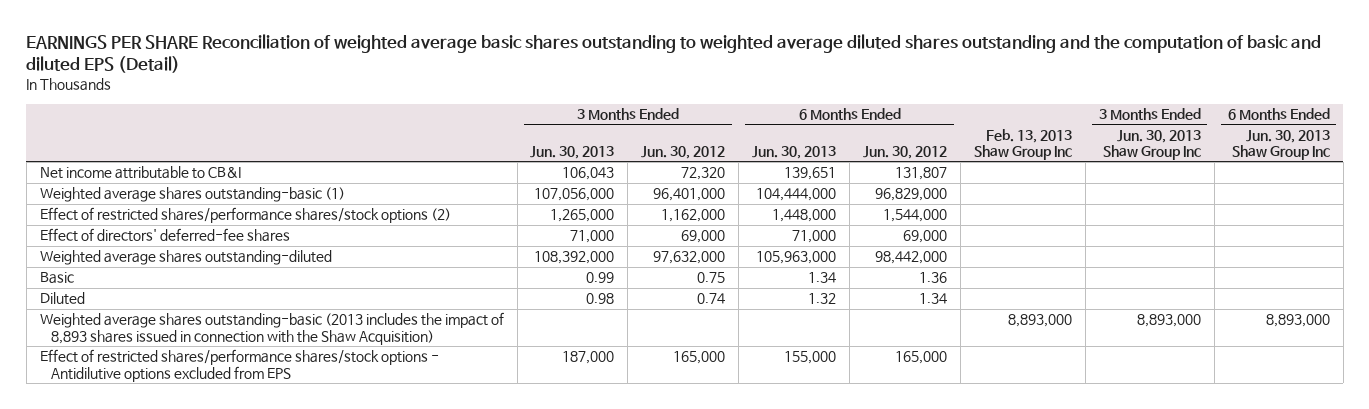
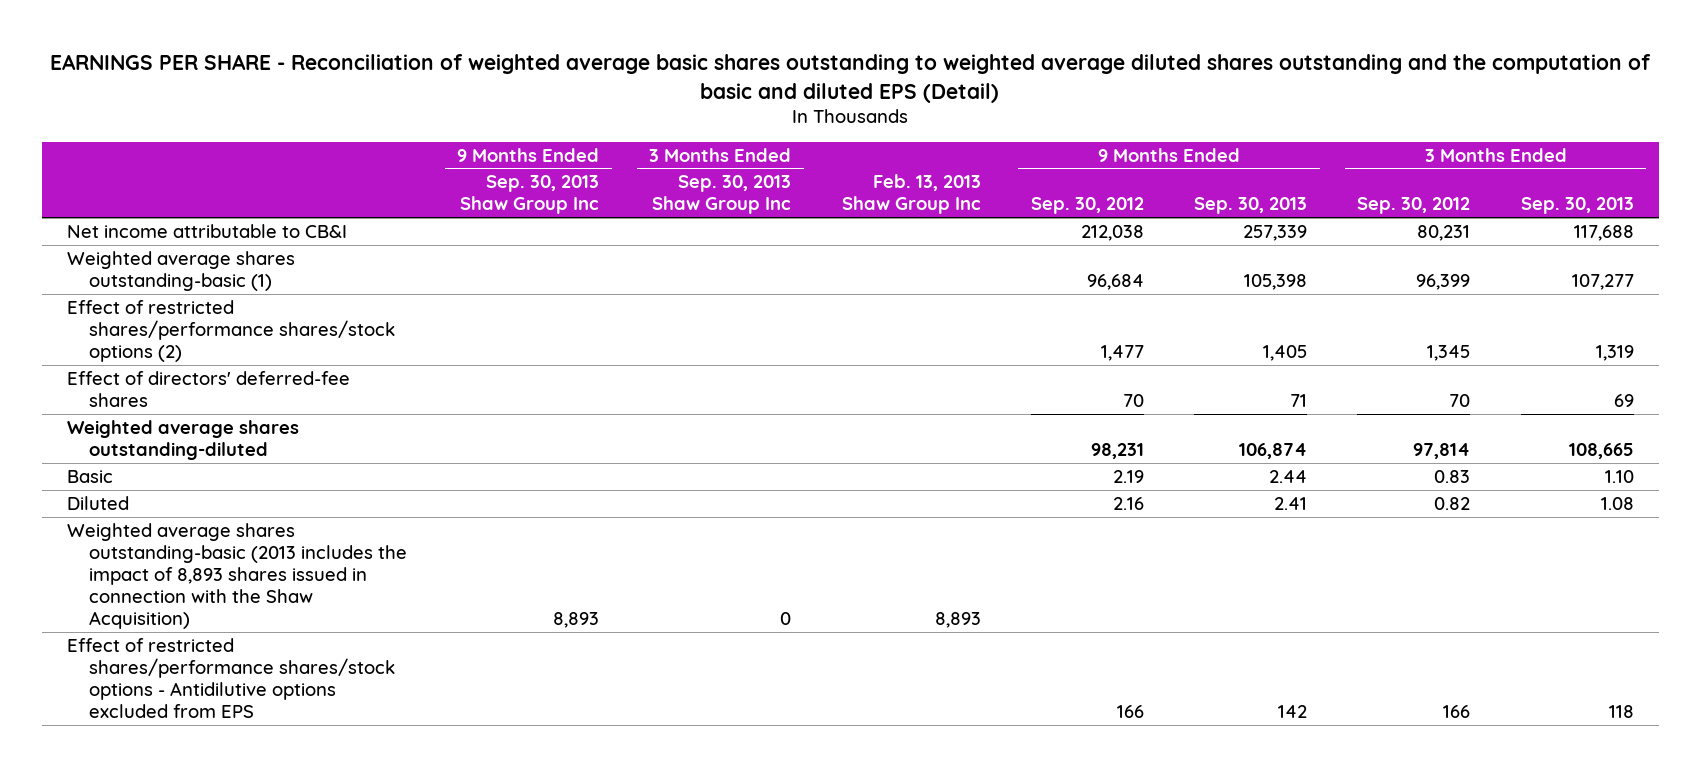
- EARNINGS PER SHARE Reconciliation of weighted average basic shares outstanding to weighted average diluted shares outstanding and the computation of basic and diluted EPS (Detail)
+ EARNINGS PER SHARE - Reconciliation of weighted average basic shares outstanding to weighted average diluted shares outstanding and the computation of basic and diluted EPS (Detail)
- | 3 Months Ended Jun. 30, 2013 | 3 Months Ended Jun. 30, 2012 | 6 Months Ended Jun. 30, 2013 | 6 Months Ended Jun. 30, 2012 | Feb. 13, 2013 Shaw Group Inc | 3 Months Ended Jun. 30, 2013 Shaw Group Inc | 6 Months Ended Jun. 30, 2013 Shaw Group Inc
+ | 9 Months Ended Sep. 30, 2013 Shaw Group Inc | 3 Months Ended Sep. 30, 2013 Shaw Group Inc | Feb. 13, 2013 Shaw Group Inc | 9 Months Ended Sep. 30, 2012 | 9 Months Ended Sep. 30, 2013 | 3 Months Ended Sep. 30, 2012 | 3 Months Ended Sep. 30, 2013
- Weighted average shares outstanding-basic (2013 includes the impact of 8,893 shares issued in connection with the Shaw Acquisition) | | | | | 8,893,000 | 8,893,000 | 8,893,000
+ Weighted average shares outstanding-basic (2013 includes the impact of 8,893 shares issued in connection with the Shaw Acquisition) | 8,893 | 0 | 8,893 | | | |

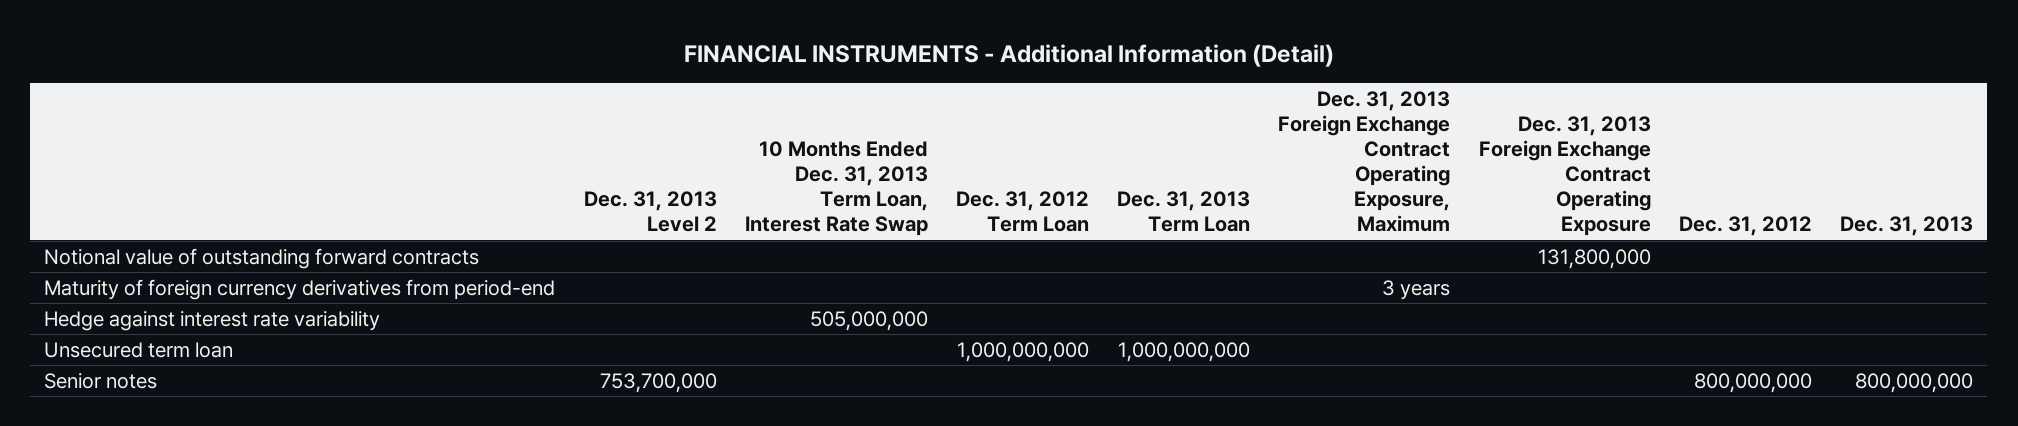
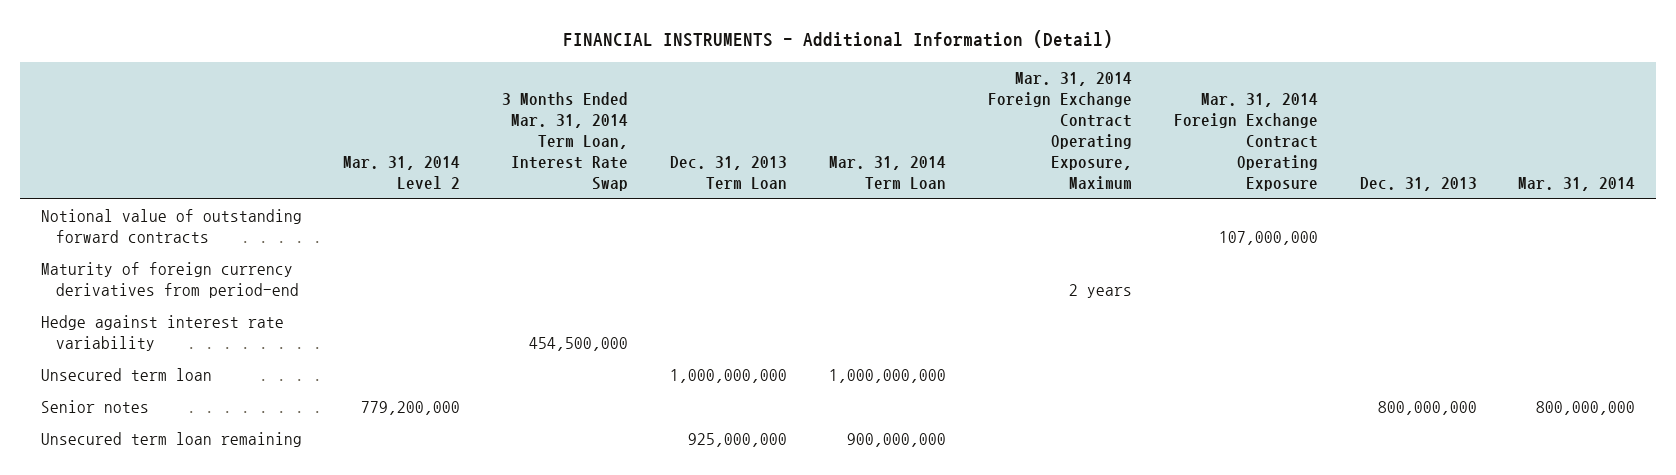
- | Dec. 31, 2013 Level 2 | 10 Months Ended Dec. 31, 2013 Term Loan, Interest Rate Swap | Dec. 31, 2012 Term Loan | Dec. 31, 2013 Term Loan | Dec. 31, 2013 Foreign Exchange Contract Operating Exposure, Maximum | Dec. 31, 2013 Foreign Exchange Contract Operating Exposure | Dec. 31, 2012 | Dec. 31, 2013
+ | Mar. 31, 2014 Level 2 | 3 Months Ended Mar. 31, 2014 Term Loan, Interest Rate Swap | Dec. 31, 2013 Term Loan | Mar. 31, 2014 Term Loan | Mar. 31, 2014 Foreign Exchange Contract Operating Exposure, Maximum | Mar. 31, 2014 Foreign Exchange Contract Operating Exposure | Dec. 31, 2013 | Mar. 31, 2014
+ Unsecured term loan remaining | | | 925,000,000 | 900,000,000 | | | |

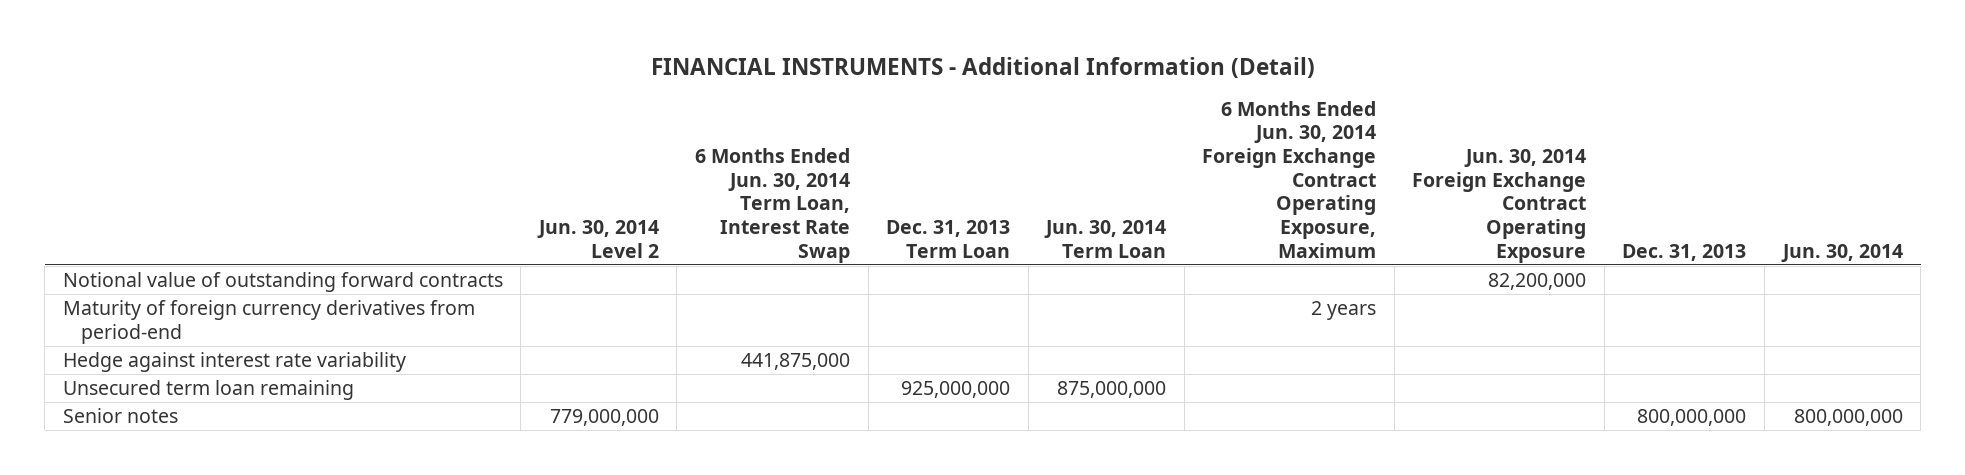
- | Mar. 31, 2014 Level 2 | 3 Months Ended Mar. 31, 2014 Term Loan, Interest Rate Swap | Dec. 31, 2013 Term Loan | Mar. 31, 2014 Term Loan | Mar. 31, 2014 Foreign Exchange Contract Operating Exposure, Maximum | Mar. 31, 2014 Foreign Exchange Contract Operating Exposure | Dec. 31, 2013 | Mar. 31, 2014
+ | Jun. 30, 2014 Level 2 | 6 Months Ended Jun. 30, 2014 Term Loan, Interest Rate Swap | Dec. 31, 2013 Term Loan | Jun. 30, 2014 Term Loan | 6 Months Ended Jun. 30, 2014 Foreign Exchange Contract Operating Exposure, Maximum | Jun. 30, 2014 Foreign Exchange Contract Operating Exposure | Dec. 31, 2013 | Jun. 30, 2014
- Unsecured term loan | | | 1,000,000,000 | 1,000,000,000 | | | |
moved down: Senior notes | 779,000,000 | | | | | | 800,000,000 | 800,000,000

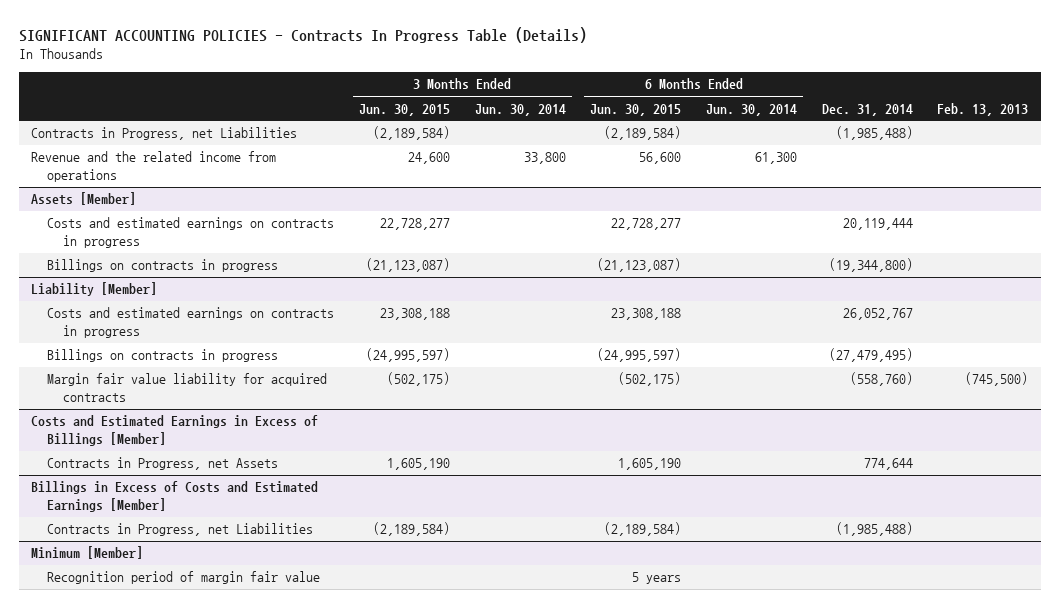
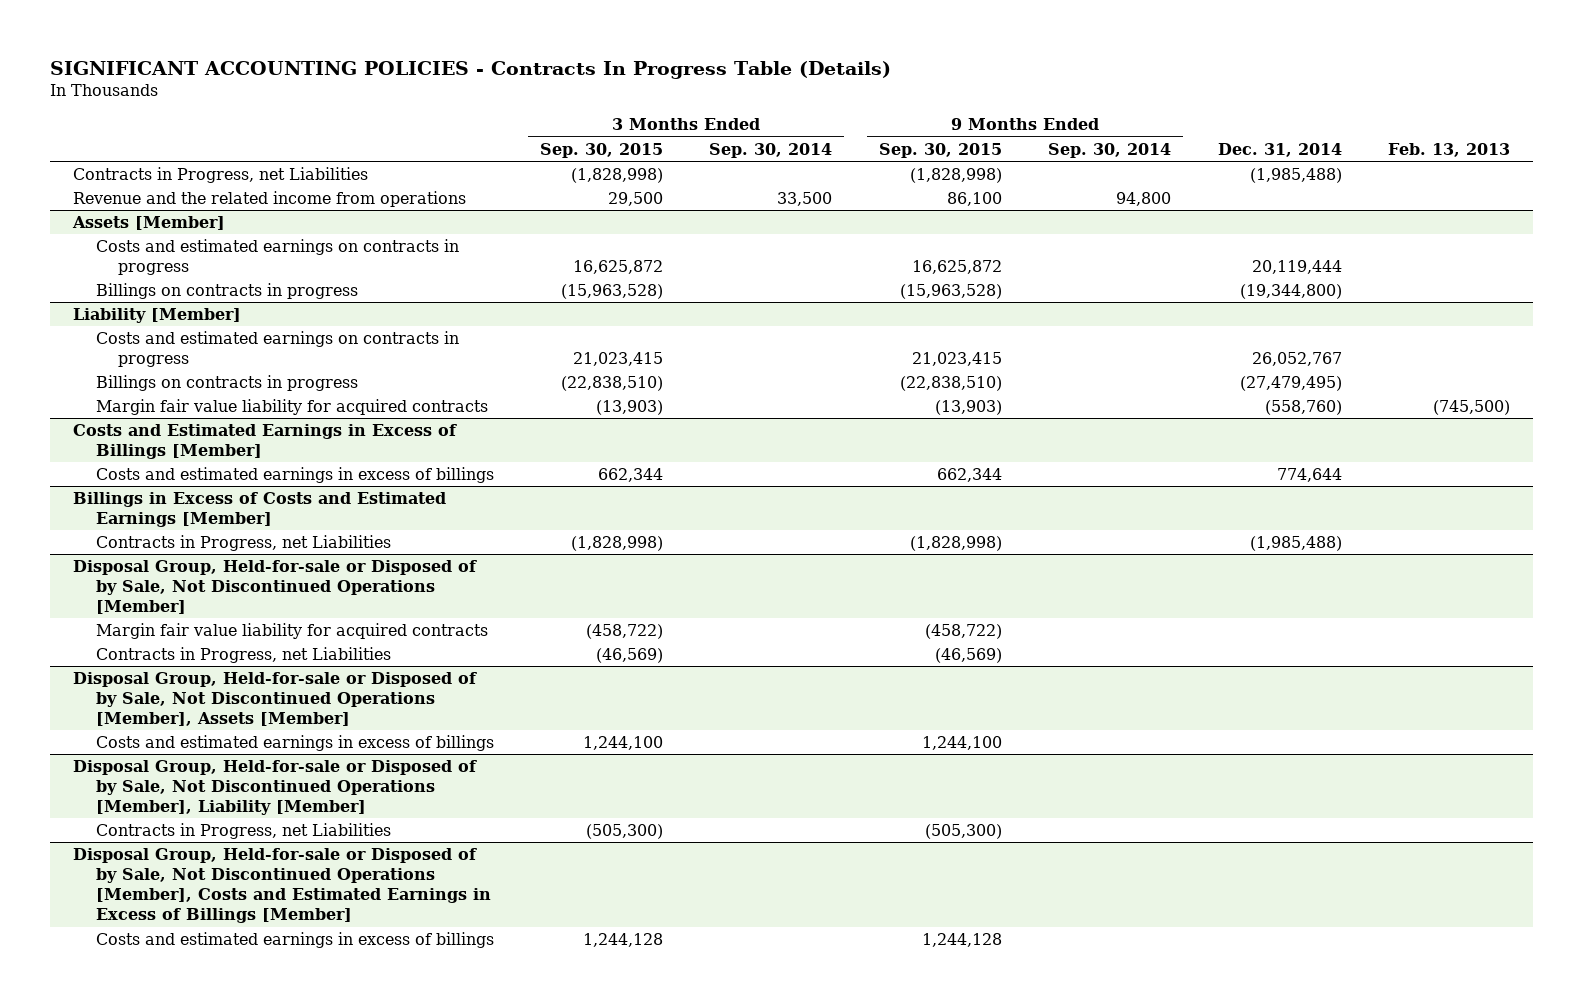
- | 3 Months Ended Jun. 30, 2015 | 3 Months Ended Jun. 30, 2014 | 6 Months Ended Jun. 30, 2015 | 6 Months Ended Jun. 30, 2014 | Dec. 31, 2014 | Feb. 13, 2013
+ | 3 Months Ended Sep. 30, 2015 | 3 Months Ended Sep. 30, 2014 | 9 Months Ended Sep. 30, 2015 | 9 Months Ended Sep. 30, 2014 | Dec. 31, 2014 | Feb. 13, 2013
@ Costs and Estimated Earnings in Excess of Billings [Member]
- Contracts in Progress, net Assets | 1,605,190 | | 1,605,190 | | 774,644 |
+ Costs and estimated earnings in excess of billings | 662,344 | | 662,344 | | 774,644 |
- Minimum [Member]
- Recognition period of margin fair value | | | 5 years | | |
+ Disposal Group, Held-for-sale or Disposed of by Sale, Not Discontinued Operations [Member]
+ Margin fair value liability for acquired contracts | (458,722) | | (458,722) | | |
+ Contracts in Progress, net Liabilities | (46,569) | | (46,569) | | |
+ Disposal Group, Held-for-sale or Disposed of by Sale, Not Discontinued Operations [Member], Assets [Member]
+ Costs and estimated earnings in excess of billings | 1,244,100 | | 1,244,100 | | |
+ Disposal Group, Held-for-sale or Disposed of by Sale, Not Discontinued Operations [Member], Liability [Member]
+ Contracts in Progress, net Liabilities | (505,300) | | (505,300) | | |
+ Disposal Group, Held-for-sale or Disposed of by Sale, Not Discontinued Operations [Member], Costs and Estimated Earnings in Excess of Billings [Member]
+ Costs and estimated earnings in excess of billings | 1,244,128 | | 1,244,128 | | |

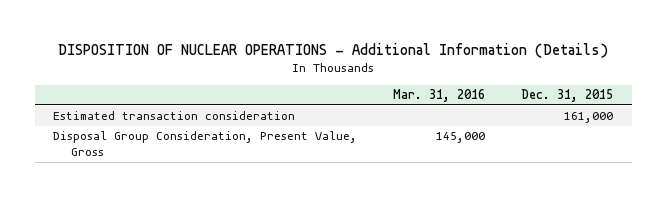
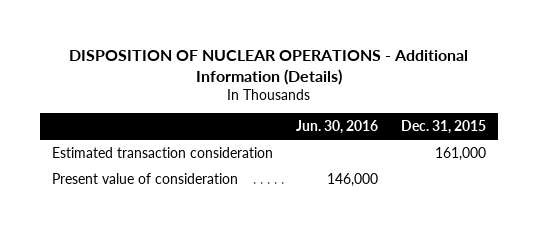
- | Mar. 31, 2016 | Dec. 31, 2015
+ | Jun. 30, 2016 | Dec. 31, 2015
- Disposal Group Consideration, Present Value, Gross | 145,000 |
+ Present value of consideration | 146,000 |

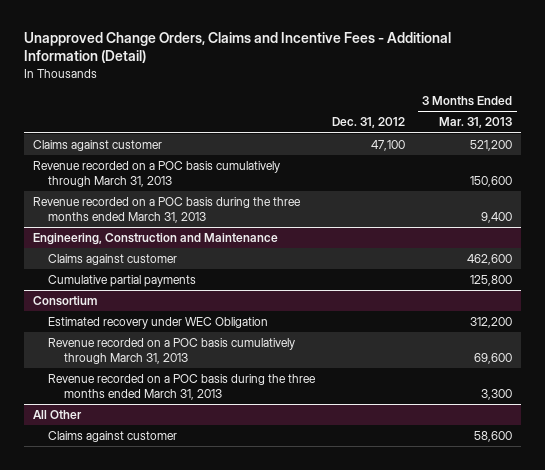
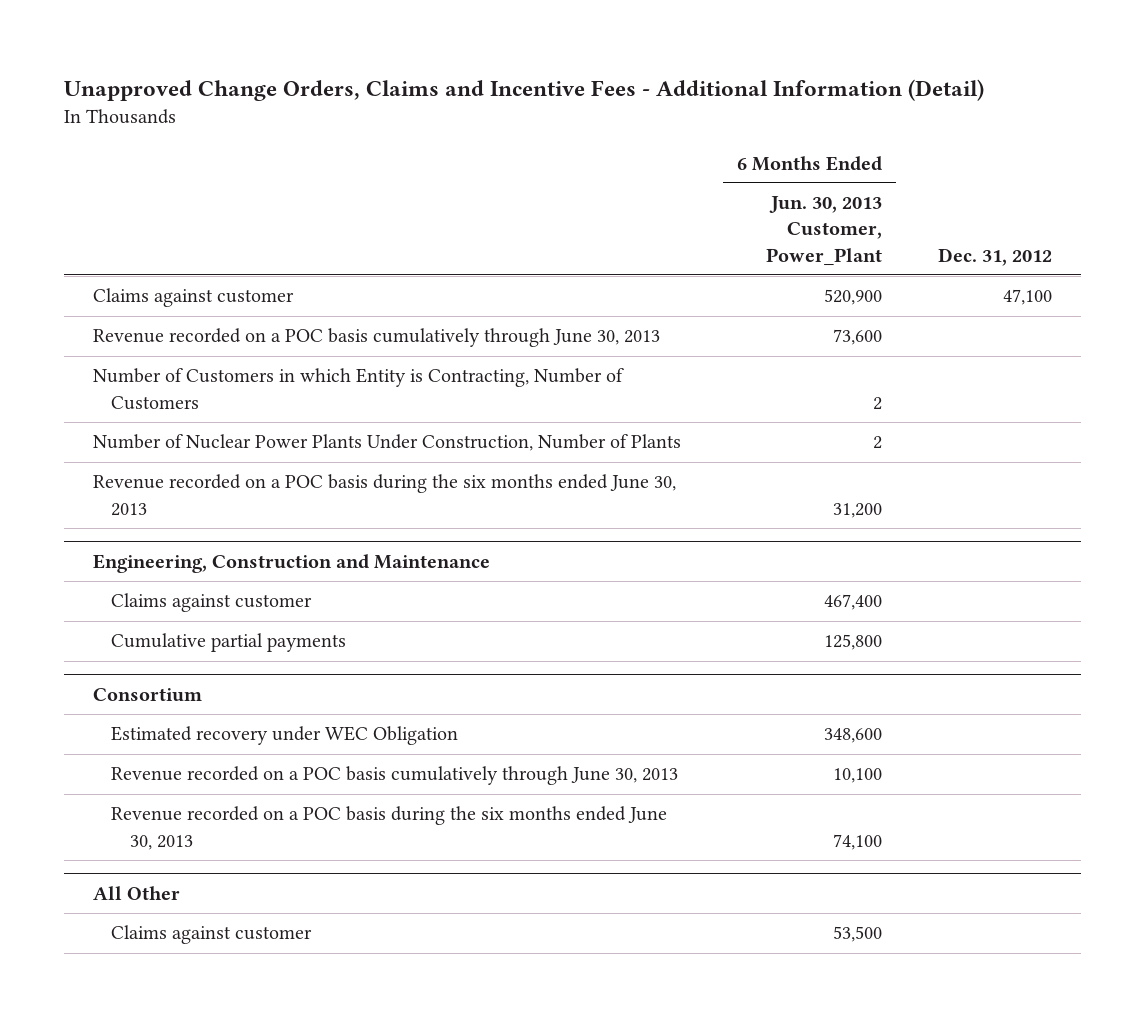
- | Dec. 31, 2012 | 3 Months Ended Mar. 31, 2013
+ | 6 Months Ended Jun. 30, 2013 Customer, Power_Plant | Dec. 31, 2012
- Revenue recorded on a POC basis cumulatively through March 31, 2013 | | 150,600
- Revenue recorded on a POC basis during the three months ended March 31, 2013 | | 9,400
+ Revenue recorded on a POC basis cumulatively through June 30, 2013 | 73,600 |
+ Number of Customers in which Entity is Contracting, Number of Customers | 2 |
+ Number of Nuclear Power Plants Under Construction, Number of Plants | 2 |
+ Revenue recorded on a POC basis during the six months ended June 30, 2013 | 31,200 |
@ Consortium
- Revenue recorded on a POC basis cumulatively through March 31, 2013 | | 69,600
- Revenue recorded on a POC basis during the three months ended March 31, 2013 | | 3,300
+ Revenue recorded on a POC basis cumulatively through June 30, 2013 | 10,100 |
+ Revenue recorded on a POC basis during the six months ended June 30, 2013 | 74,100 |

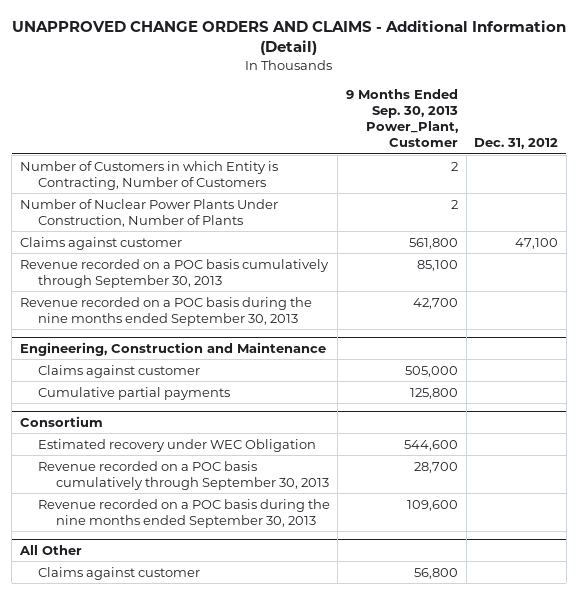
- Unapproved Change Orders, Claims and Incentive Fees - Additional Information (Detail)
+ UNAPPROVED CHANGE ORDERS AND CLAIMS - Additional Information (Detail)
- | 6 Months Ended Jun. 30, 2013 Customer, Power_Plant | Dec. 31, 2012
+ | 9 Months Ended Sep. 30, 2013 Power_Plant, Customer | Dec. 31, 2012
- Revenue recorded on a POC basis cumulatively through June 30, 2013 | 73,600 |
- Revenue recorded on a POC basis during the six months ended June 30, 2013 | 31,200 |
moved down: Claims against customer | 561,800 | 47,100
+ Revenue recorded on a POC basis cumulatively through September 30, 2013 | 85,100 |
+ Revenue recorded on a POC basis during the nine months ended September 30, 2013 | 42,700 |
@ Consortium
- Revenue recorded on a POC basis cumulatively through June 30, 2013 | 10,100 |
- Revenue recorded on a POC basis during the six months ended June 30, 2013 | 74,100 |
+ Revenue recorded on a POC basis cumulatively through September 30, 2013 | 28,700 |
+ Revenue recorded on a POC basis during the nine months ended September 30, 2013 | 109,600 |

